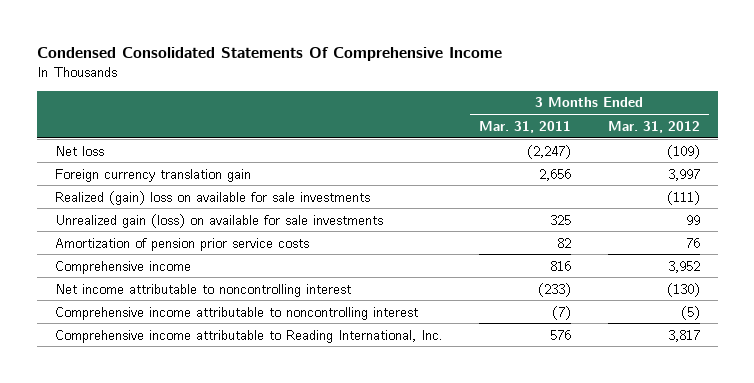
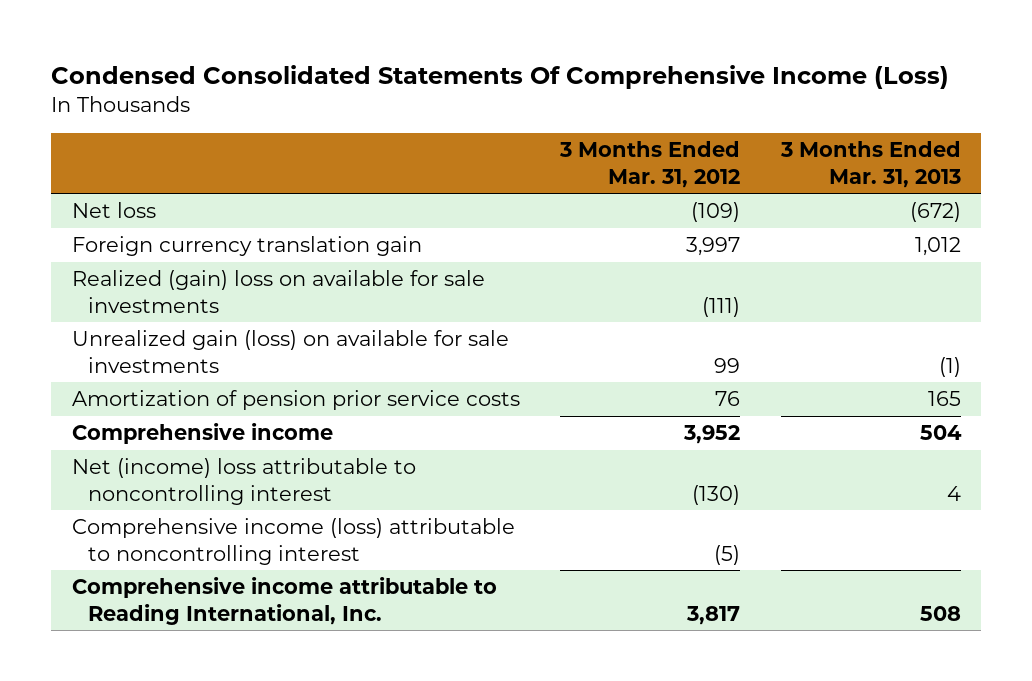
- Condensed Consolidated Statements Of Comprehensive Income
+ Condensed Consolidated Statements Of Comprehensive Income (Loss)
- | 3 Months Ended Mar. 31, 2011 | 3 Months Ended Mar. 31, 2012
+ | 3 Months Ended Mar. 31, 2012 | 3 Months Ended Mar. 31, 2013
- Net income attributable to noncontrolling interest | (233) | (130)
- Comprehensive income attributable to noncontrolling interest | (7) | (5)
+ Net (income) loss attributable to noncontrolling interest | (130) | 4
+ Comprehensive income (loss) attributable to noncontrolling interest | (5) |

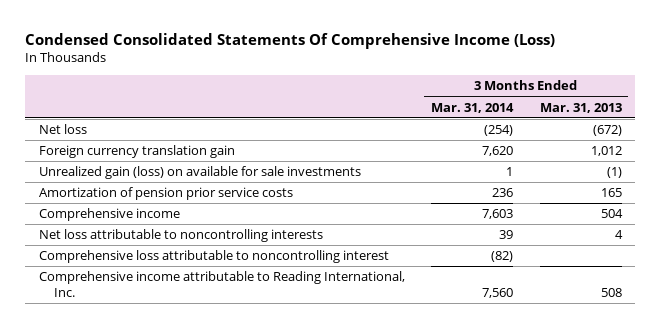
- | 3 Months Ended Mar. 31, 2012 | 3 Months Ended Mar. 31, 2013
+ | 3 Months Ended Mar. 31, 2014 | 3 Months Ended Mar. 31, 2013
- Realized (gain) loss on available for sale investments | (111) |
- Net (income) loss attributable to noncontrolling interest | (130) | 4
- Comprehensive income (loss) attributable to noncontrolling interest | (5) |
+ Net loss attributable to noncontrolling interests | 39 | 4
+ Comprehensive loss attributable to noncontrolling interest | (82) |

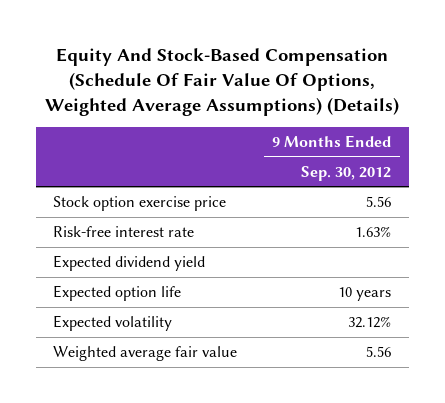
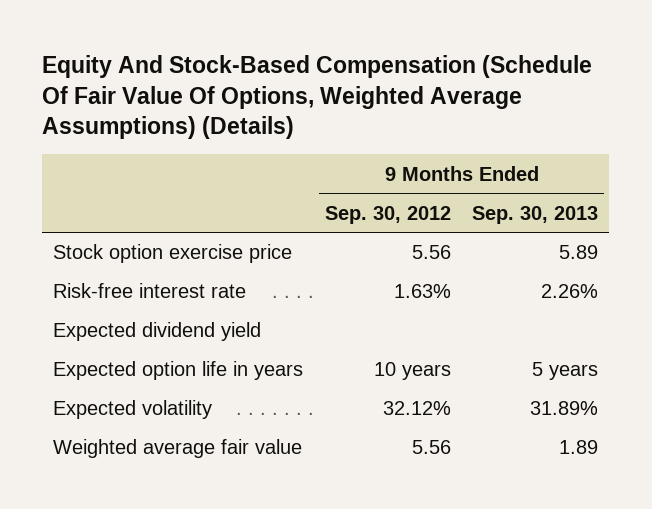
- | 9 Months Ended Sep. 30, 2012
+ | 9 Months Ended Sep. 30, 2012 | 9 Months Ended Sep. 30, 2013
- Expected option life | 10 years
+ Expected option life in years | 10 years | 5 years

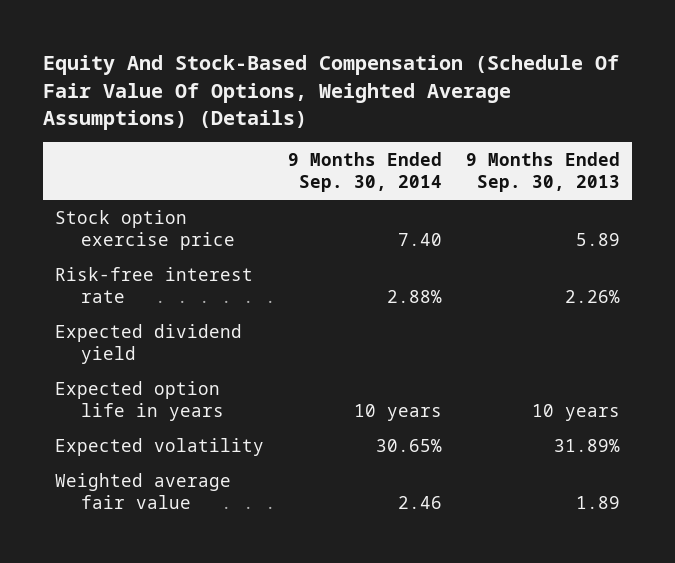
- | 9 Months Ended Sep. 30, 2012 | 9 Months Ended Sep. 30, 2013
+ | 9 Months Ended Sep. 30, 2014 | 9 Months Ended Sep. 30, 2013
- Expected option life in years | 10 years | 5 years
+ Expected option life in years | 10 years | 10 years

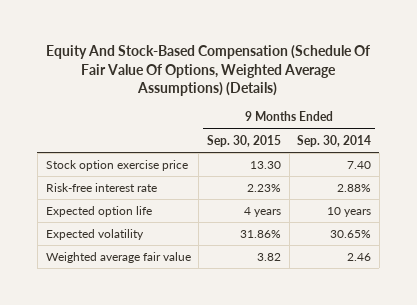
- | 9 Months Ended Sep. 30, 2014 | 9 Months Ended Sep. 30, 2013
+ | 9 Months Ended Sep. 30, 2015 | 9 Months Ended Sep. 30, 2014
- Expected dividend yield
- Expected option life in years | 10 years | 10 years
+ Expected option life | 4 years | 10 years

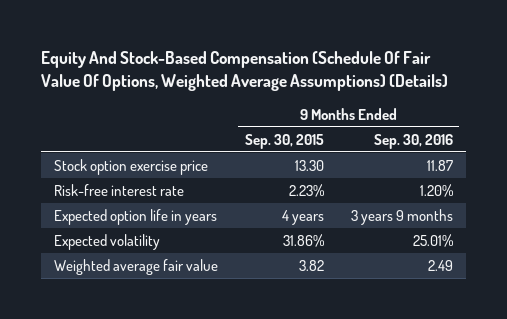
- | 9 Months Ended Sep. 30, 2015 | 9 Months Ended Sep. 30, 2014
+ | 9 Months Ended Sep. 30, 2015 | 9 Months Ended Sep. 30, 2016
- Expected option life | 4 years | 10 years
+ Expected option life in years | 4 years | 3 years 9 months

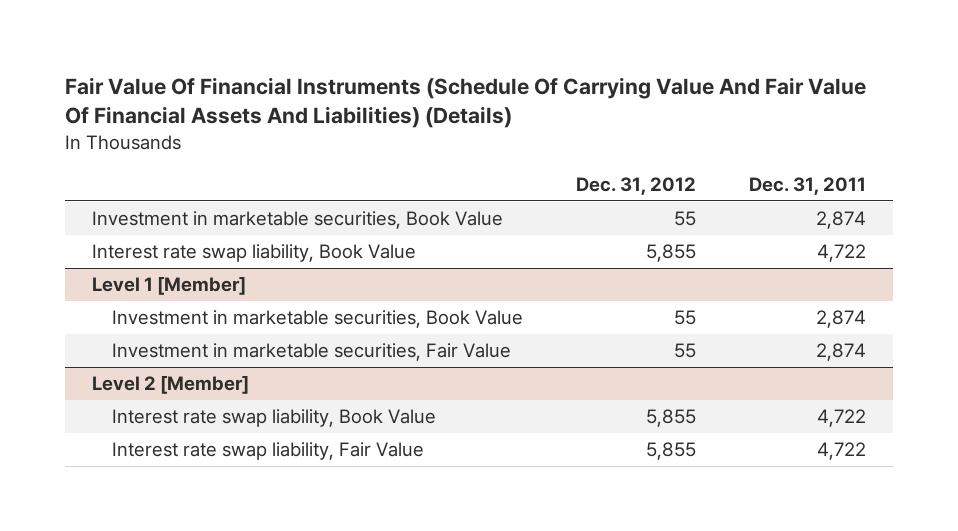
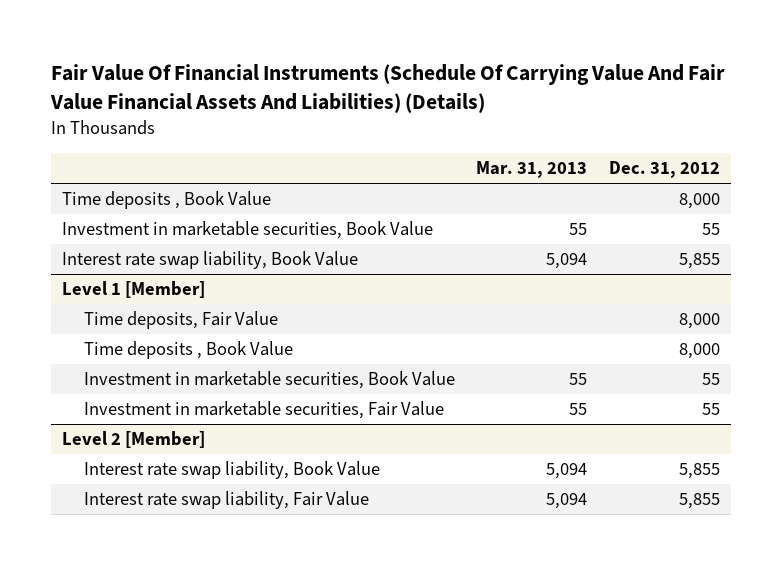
- Fair Value Of Financial Instruments (Schedule Of Carrying Value And Fair Value Of Financial Assets And Liabilities) (Details)
+ Fair Value Of Financial Instruments (Schedule Of Carrying Value And Fair Value Financial Assets And Liabilities) (Details)
- | Dec. 31, 2012 | Dec. 31, 2011
+ | Mar. 31, 2013 | Dec. 31, 2012
+ Time deposits , Book Value | | 8,000
@ Level 1 [Member]
+ Time deposits, Fair Value | | 8,000
+ Time deposits , Book Value | | 8,000

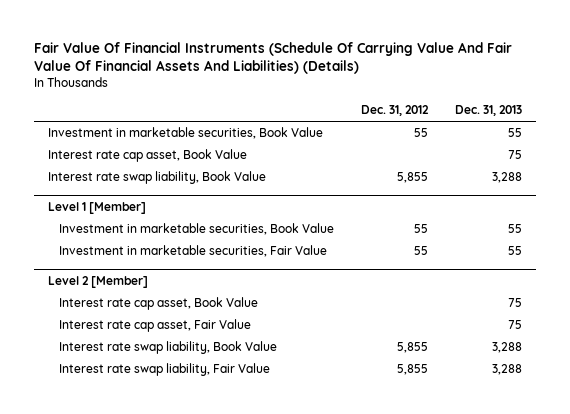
- Fair Value Of Financial Instruments (Schedule Of Carrying Value And Fair Value Financial Assets And Liabilities) (Details)
+ Fair Value Of Financial Instruments (Schedule Of Carrying Value And Fair Value Of Financial Assets And Liabilities) (Details)
- | Mar. 31, 2013 | Dec. 31, 2012
+ | Dec. 31, 2012 | Dec. 31, 2013
- Time deposits , Book Value | | 8,000
+ Interest rate cap asset, Book Value | | 75
@ Level 1 [Member]
- Time deposits, Fair Value | | 8,000
- Time deposits , Book Value | | 8,000
@ Level 2 [Member]
+ Interest rate cap asset, Book Value | | 75
+ Interest rate cap asset, Fair Value | | 75

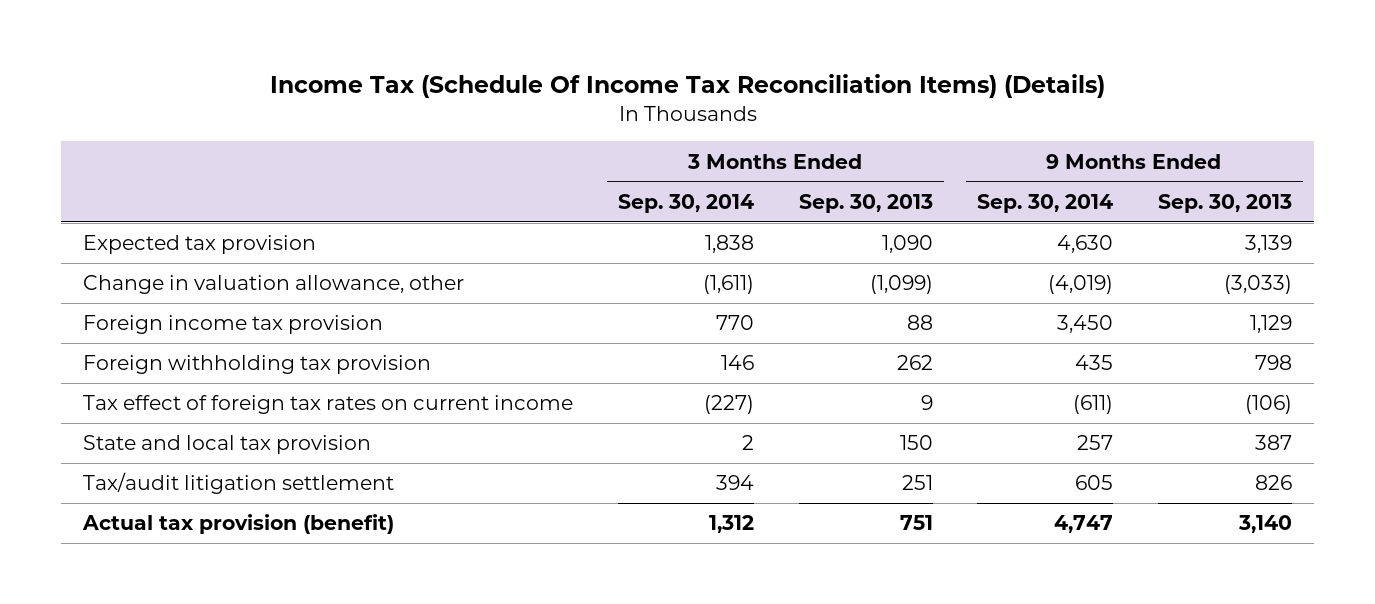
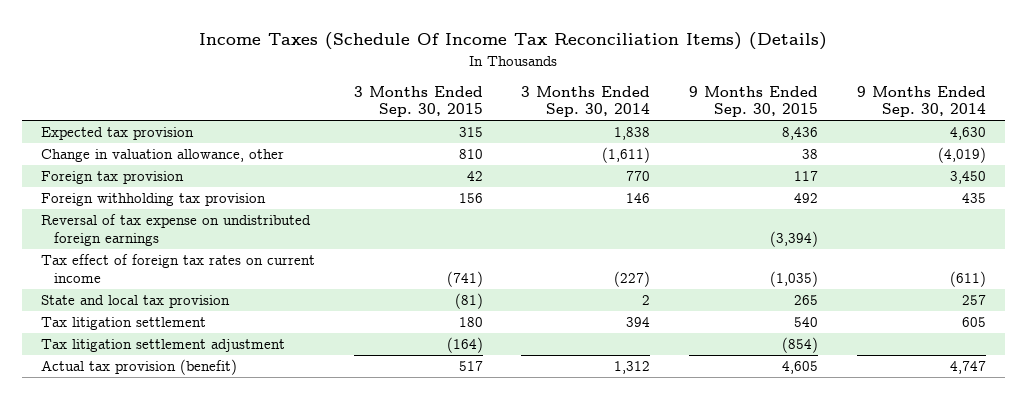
- Income Tax (Schedule Of Income Tax Reconciliation Items) (Details)
+ Income Taxes (Schedule Of Income Tax Reconciliation Items) (Details)
- | 3 Months Ended Sep. 30, 2014 | 3 Months Ended Sep. 30, 2013 | 9 Months Ended Sep. 30, 2014 | 9 Months Ended Sep. 30, 2013
+ | 3 Months Ended Sep. 30, 2015 | 3 Months Ended Sep. 30, 2014 | 9 Months Ended Sep. 30, 2015 | 9 Months Ended Sep. 30, 2014
- Foreign income tax provision | 770 | 88 | 3,450 | 1,129
+ Foreign tax provision | 42 | 770 | 117 | 3,450
+ Reversal of tax expense on undistributed foreign earnings | | | (3,394) |
- Tax/audit litigation settlement | 394 | 251 | 605 | 826
+ Tax litigation settlement | 180 | 394 | 540 | 605
+ Tax litigation settlement adjustment | (164) | | (854) |

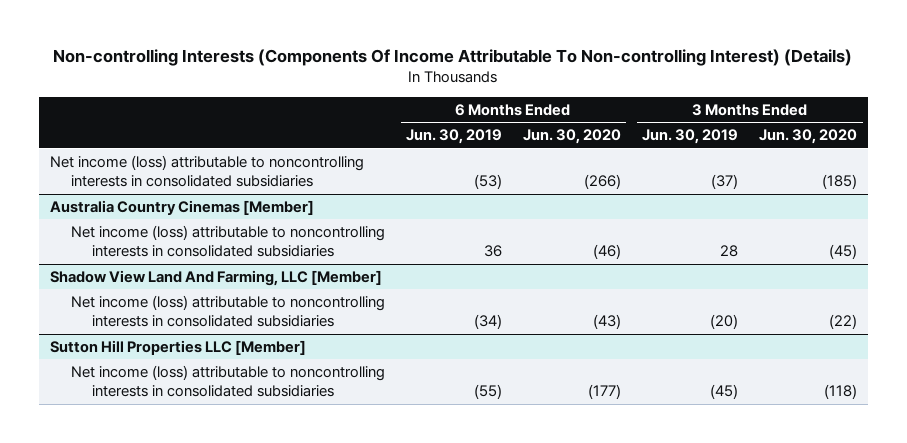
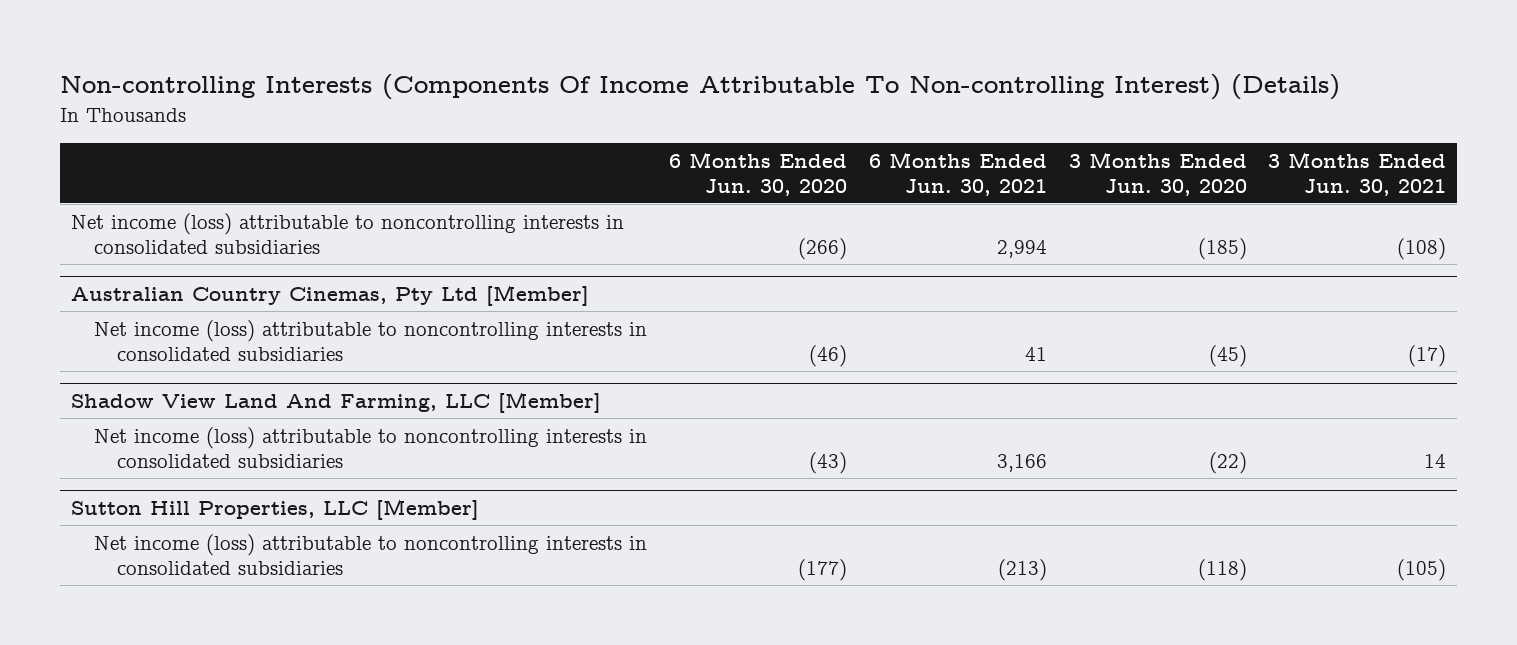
- | 6 Months Ended Jun. 30, 2019 | 6 Months Ended Jun. 30, 2020 | 3 Months Ended Jun. 30, 2019 | 3 Months Ended Jun. 30, 2020
+ | 6 Months Ended Jun. 30, 2020 | 6 Months Ended Jun. 30, 2021 | 3 Months Ended Jun. 30, 2020 | 3 Months Ended Jun. 30, 2021
- Australia Country Cinemas [Member]
+ Australian Country Cinemas, Pty Ltd [Member]
- Sutton Hill Properties LLC [Member]
+ Sutton Hill Properties, LLC [Member]

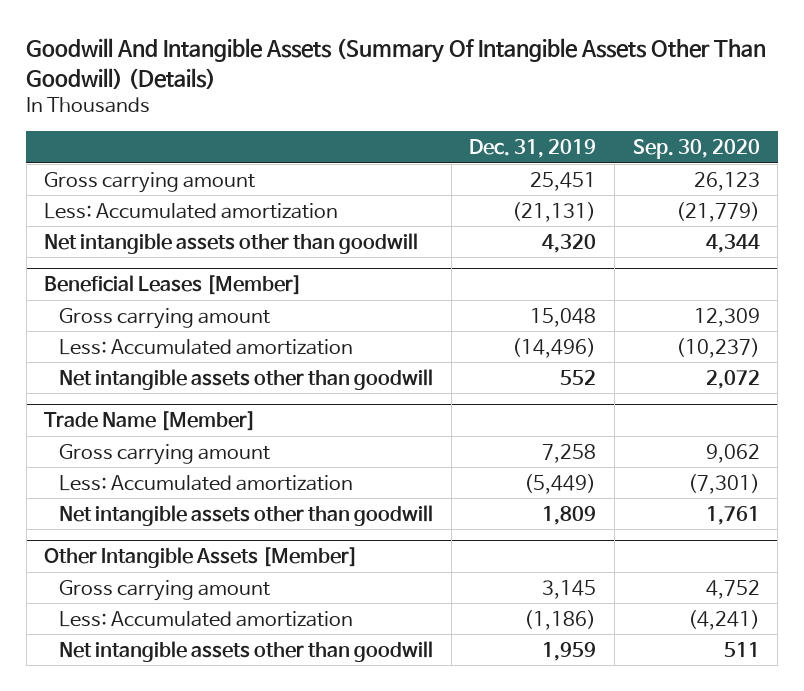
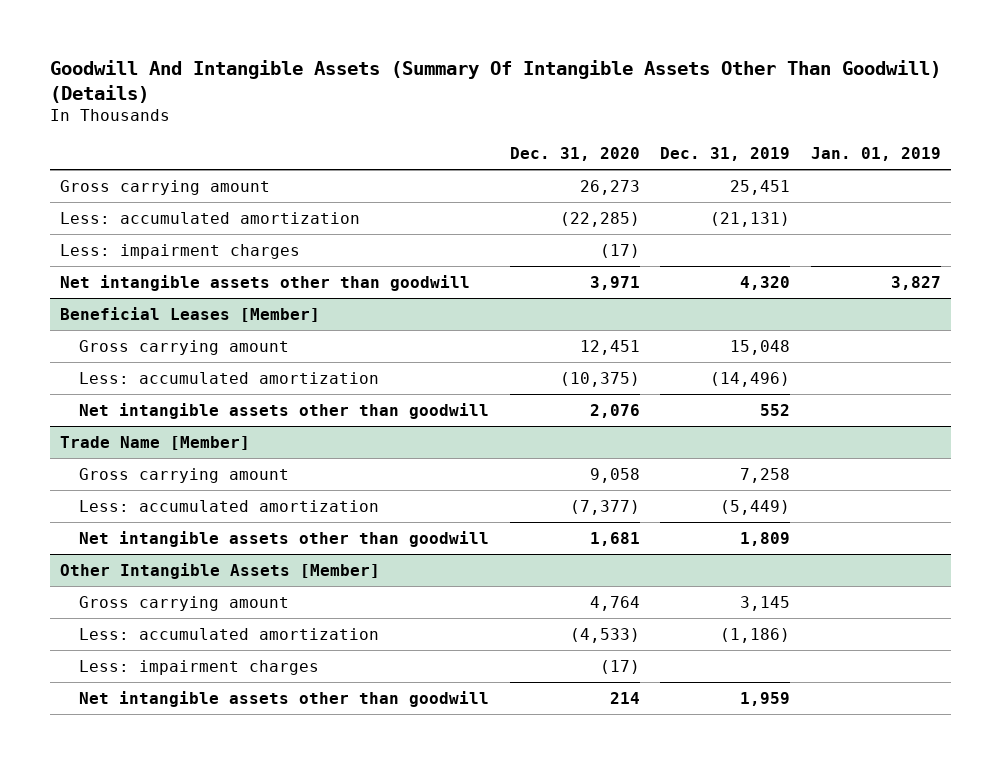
- | Dec. 31, 2019 | Sep. 30, 2020
+ | Dec. 31, 2020 | Dec. 31, 2019 | Jan. 01, 2019
- Less: Accumulated amortization | (21,131) | (21,779)
+ Less: accumulated amortization | (22,285) | (21,131) |
+ Less: impairment charges | (17) | |
@ Beneficial Leases [Member]
- Less: Accumulated amortization | (14,496) | (10,237)
+ Less: accumulated amortization | (10,375) | (14,496) |
@ Trade Name [Member]
- Less: Accumulated amortization | (5,449) | (7,301)
+ Less: accumulated amortization | (7,377) | (5,449) |
@ Other Intangible Assets [Member]
- Less: Accumulated amortization | (1,186) | (4,241)
+ Less: accumulated amortization | (4,533) | (1,186) |
+ Less: impairment charges | (17) | |

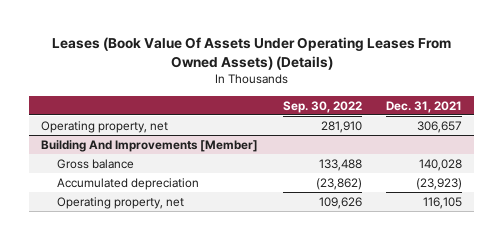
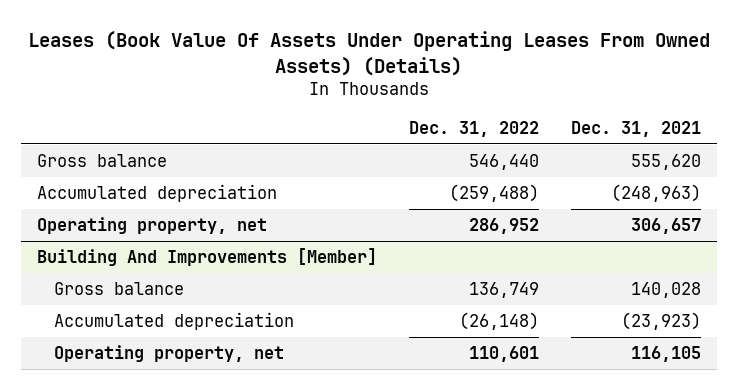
- | Sep. 30, 2022 | Dec. 31, 2021
+ | Dec. 31, 2022 | Dec. 31, 2021
+ Gross balance | 546,440 | 555,620
+ Accumulated depreciation | (259,488) | (248,963)

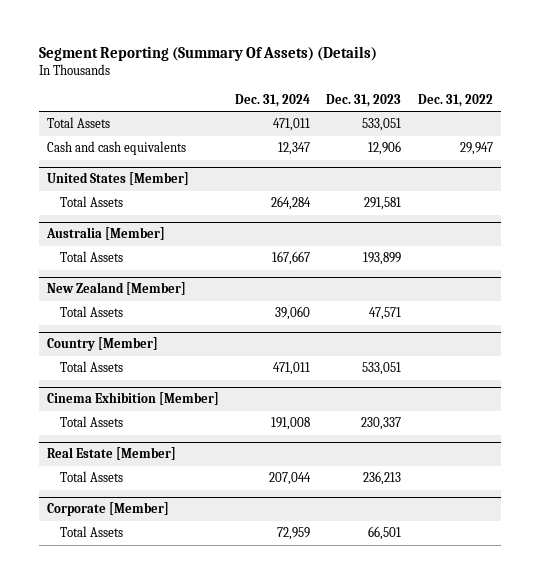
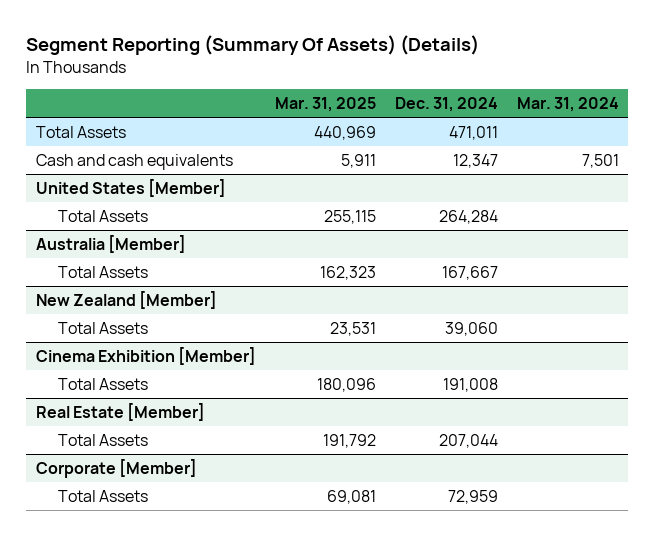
- | Dec. 31, 2024 | Dec. 31, 2023 | Dec. 31, 2022
+ | Mar. 31, 2025 | Dec. 31, 2024 | Mar. 31, 2024
- Country [Member]
- Total Assets | 471,011 | 533,051 |

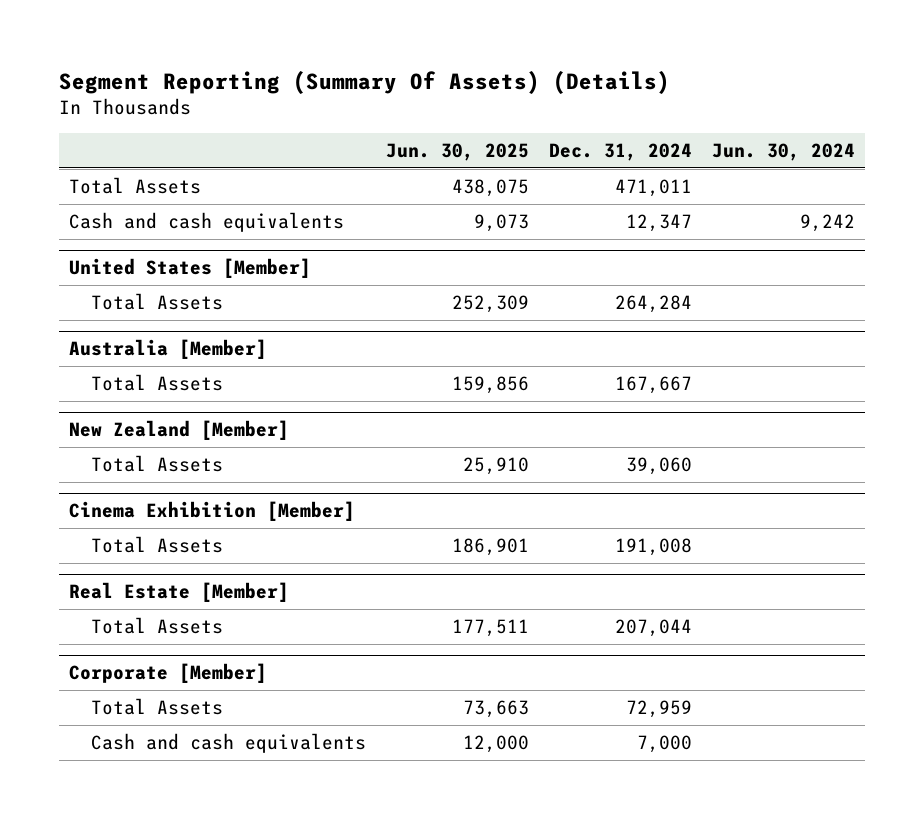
- | Mar. 31, 2025 | Dec. 31, 2024 | Mar. 31, 2024
+ | Jun. 30, 2025 | Dec. 31, 2024 | Jun. 30, 2024
@ Corporate [Member]
+ Cash and cash equivalents | 12,000 | 7,000 |

